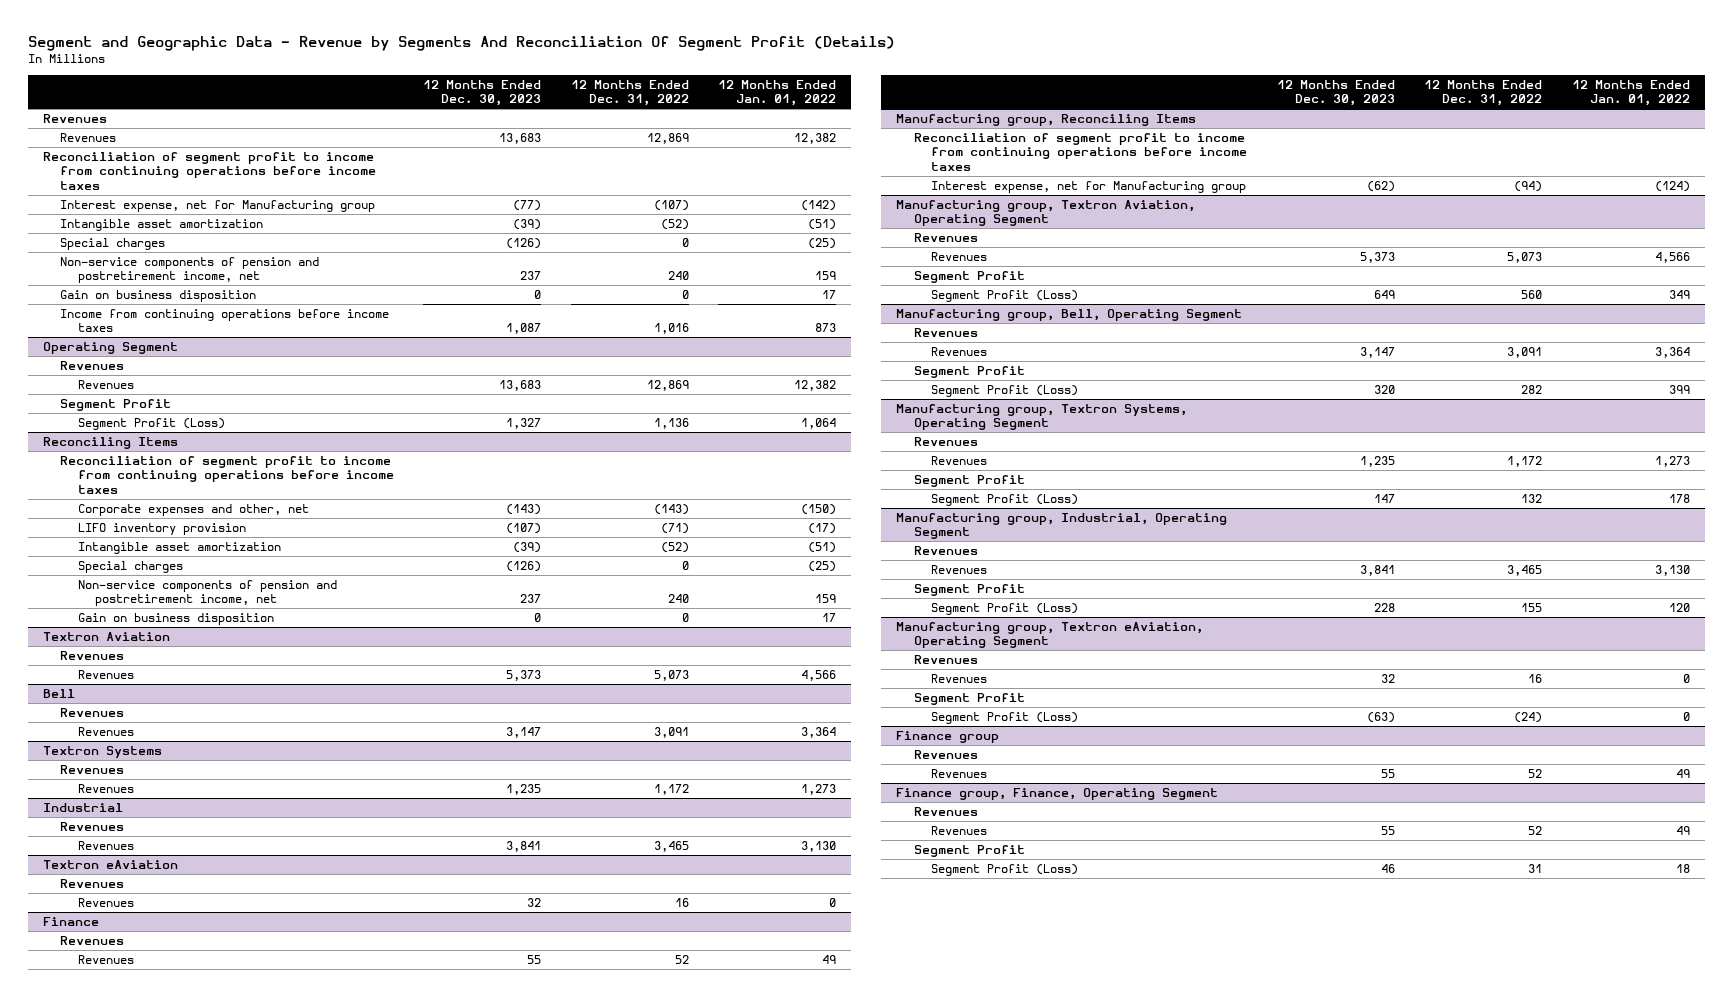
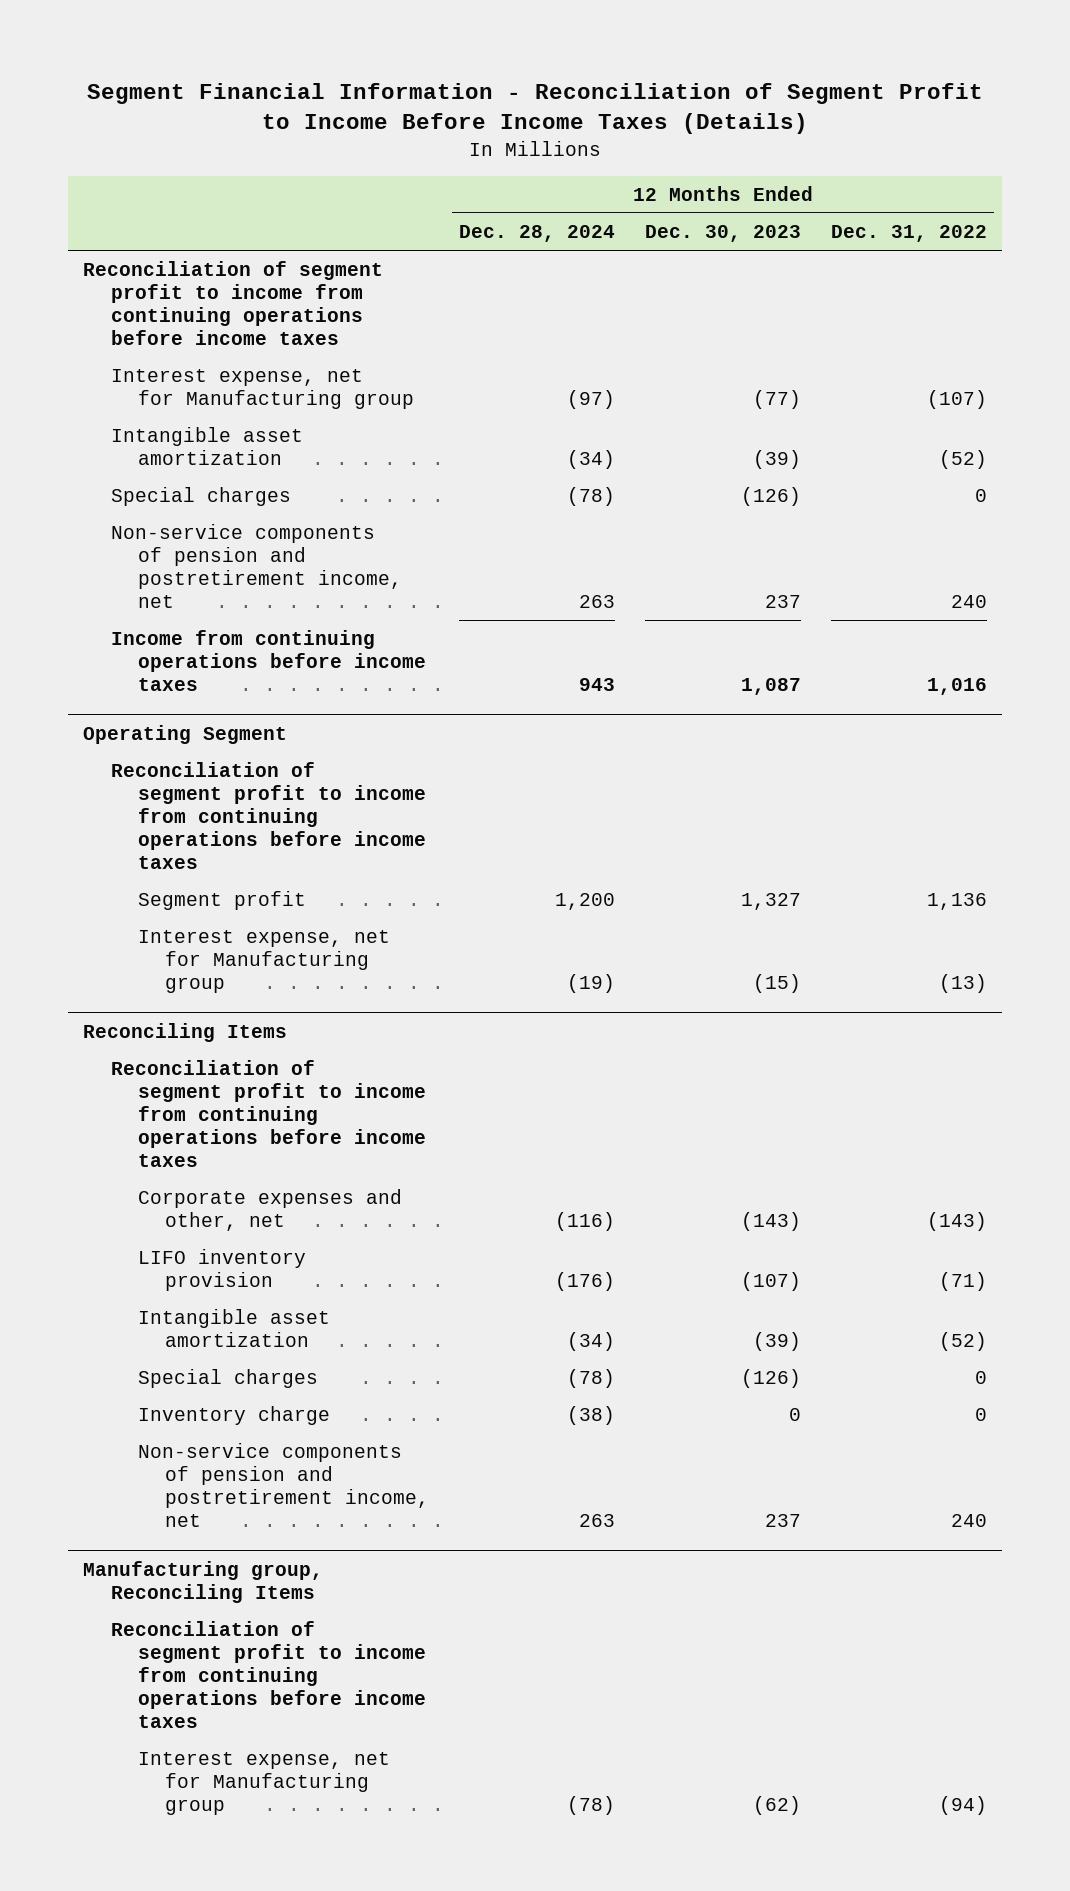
- Segment and Geographic Data - Revenue by Segments And Reconciliation Of Segment Profit (Details)
+ Segment Financial Information - Reconciliation of Segment Profit to Income Before Income Taxes (Details)
- | 12 Months Ended Dec. 30, 2023 | 12 Months Ended Dec. 31, 2022 | 12 Months Ended Jan. 01, 2022
+ | 12 Months Ended Dec. 28, 2024 | 12 Months Ended Dec. 30, 2023 | 12 Months Ended Dec. 31, 2022
- Revenues
- Revenues | 13,683 | 12,869 | 12,382
- Gain on business disposition | 0 | 0 | 17
@ Operating Segment
- Revenues
- Revenues | 13,683 | 12,869 | 12,382
- Segment Profit
- Segment Profit (Loss) | 1,327 | 1,136 | 1,064
+ Reconciliation of segment profit to income from continuing operations before income taxes
+ Segment profit | 1,200 | 1,327 | 1,136
+ Interest expense, net for Manufacturing group | (19) | (15) | (13)
@ Reconciling Items
+ Inventory charge | (38) | 0 | 0
- Gain on business disposition | 0 | 0 | 17
- Textron Aviation
- Revenues
- Revenues | 5,373 | 5,073 | 4,566
- Bell
- Revenues
- Revenues | 3,147 | 3,091 | 3,364
- Textron Systems
- Revenues
- Revenues | 1,235 | 1,172 | 1,273
- Industrial
- Revenues
- Revenues | 3,841 | 3,465 | 3,130
- Textron eAviation
- Revenues
- Revenues | 32 | 16 | 0
- Finance
- Revenues
- Revenues | 55 | 52 | 49
- Manufacturing group, Textron Aviation, Operating Segment
- Revenues
- Revenues | 5,373 | 5,073 | 4,566
- Segment Profit
- Segment Profit (Loss) | 649 | 560 | 349
- Manufacturing group, Bell, Operating Segment
- Revenues
- Revenues | 3,147 | 3,091 | 3,364
- Segment Profit
- Segment Profit (Loss) | 320 | 282 | 399
- Manufacturing group, Textron Systems, Operating Segment
- Revenues
- Revenues | 1,235 | 1,172 | 1,273
- Segment Profit
- Segment Profit (Loss) | 147 | 132 | 178
- Manufacturing group, Industrial, Operating Segment
- Revenues
- Revenues | 3,841 | 3,465 | 3,130
- Segment Profit
- Segment Profit (Loss) | 228 | 155 | 120
- Manufacturing group, Textron eAviation, Operating Segment
- Revenues
- Revenues | 32 | 16 | 0
- Segment Profit
- Segment Profit (Loss) | (63) | (24) | 0
- Finance group
- Revenues
- Revenues | 55 | 52 | 49
- Finance group, Finance, Operating Segment
- Revenues
- Revenues | 55 | 52 | 49
- Segment Profit
- Segment Profit (Loss) | 46 | 31 | 18

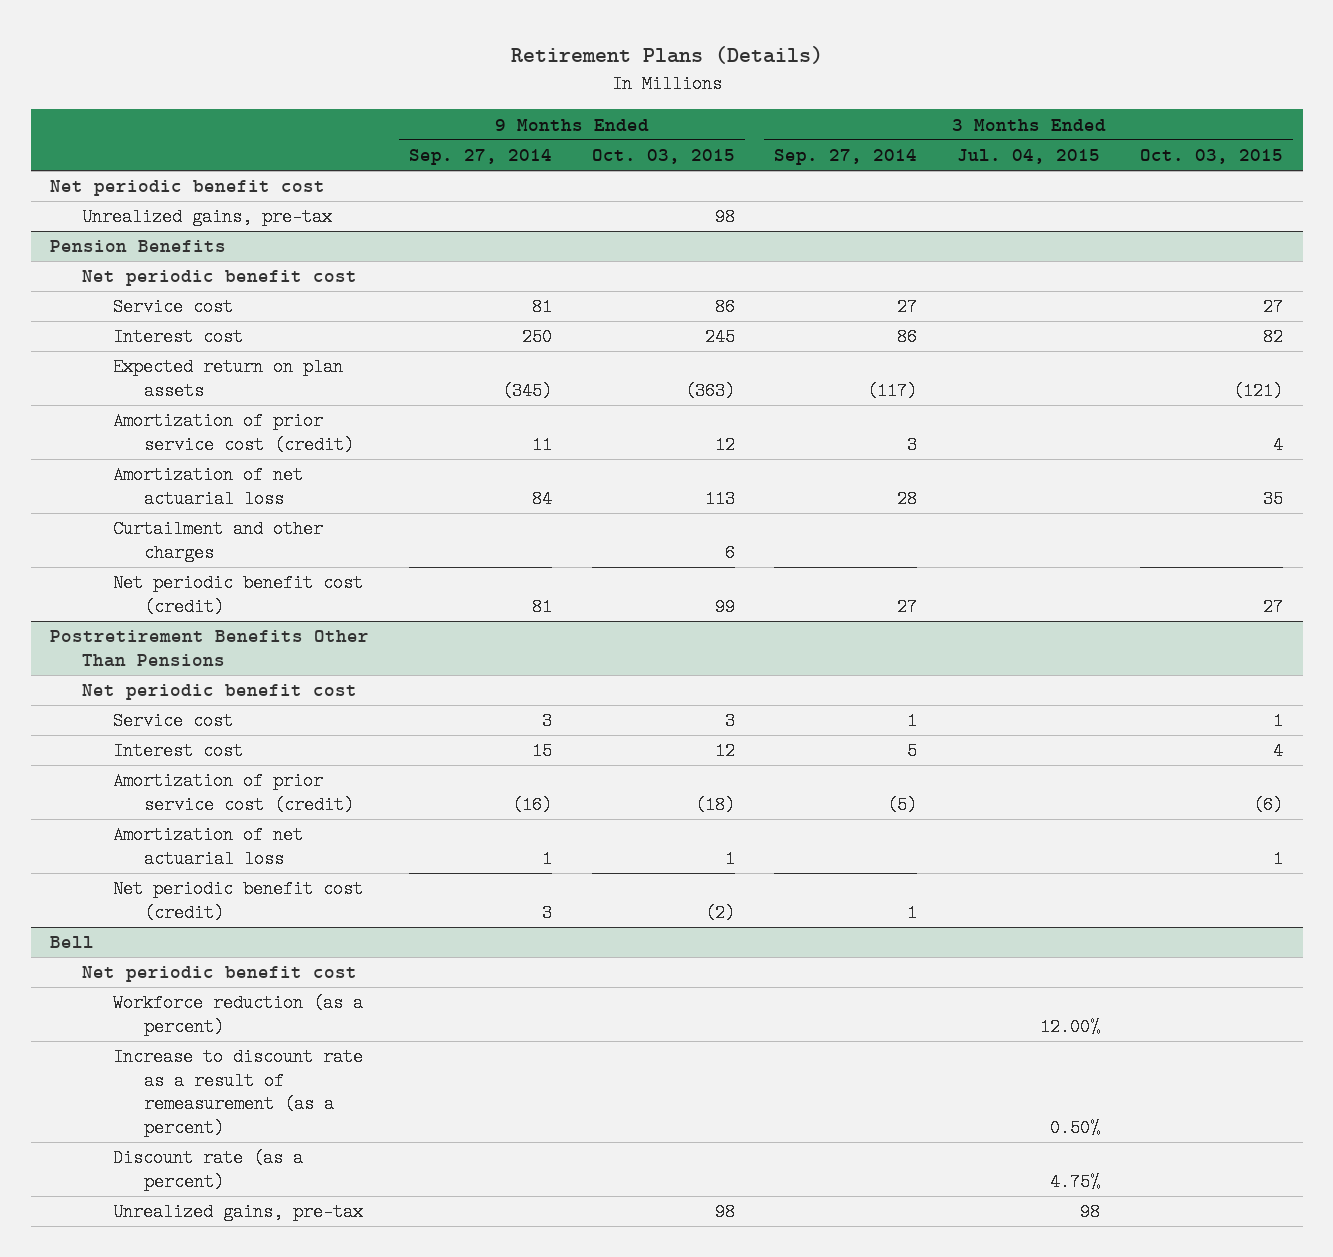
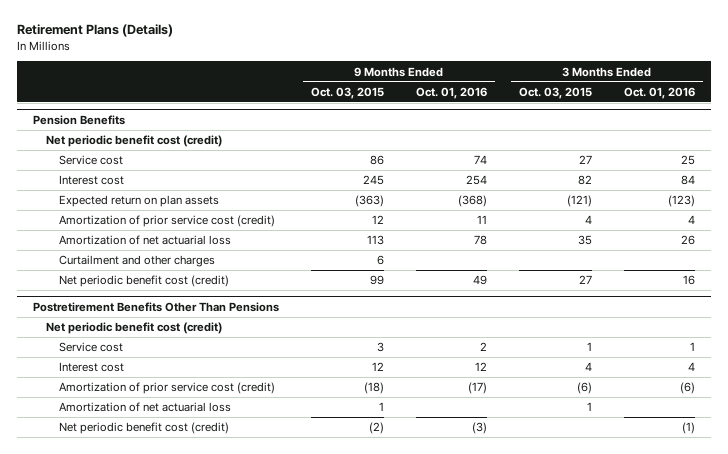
- | 9 Months Ended Sep. 27, 2014 | 9 Months Ended Oct. 03, 2015 | 3 Months Ended Sep. 27, 2014 | 3 Months Ended Jul. 04, 2015 | 3 Months Ended Oct. 03, 2015
+ | 9 Months Ended Oct. 03, 2015 | 9 Months Ended Oct. 01, 2016 | 3 Months Ended Oct. 03, 2015 | 3 Months Ended Oct. 01, 2016
- Net periodic benefit cost
- Unrealized gains, pre-tax | | 98 | | |
@ Pension Benefits
- Net periodic benefit cost
+ Net periodic benefit cost (credit)
@ Postretirement Benefits Other Than Pensions
- Net periodic benefit cost
+ Net periodic benefit cost (credit)
- Bell
- Net periodic benefit cost
- Workforce reduction (as a percent) | | | | 12.00% |
- Increase to discount rate as a result of remeasurement (as a percent) | | | | 0.50% |
- Discount rate (as a percent) | | | | 4.75% |
- Unrealized gains, pre-tax | | 98 | | 98 |

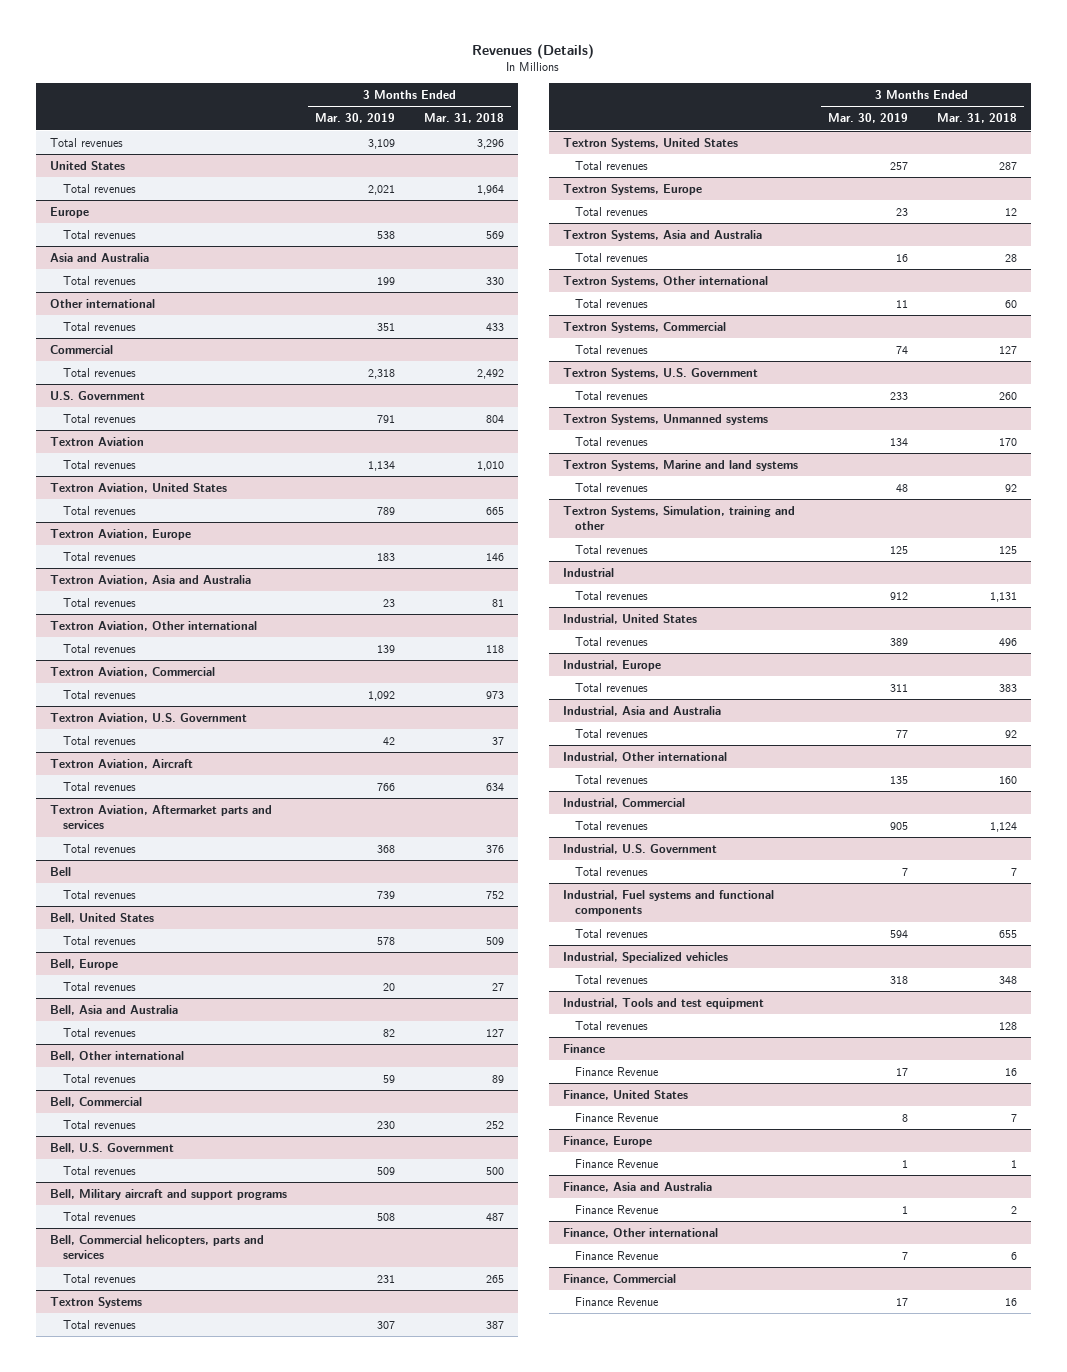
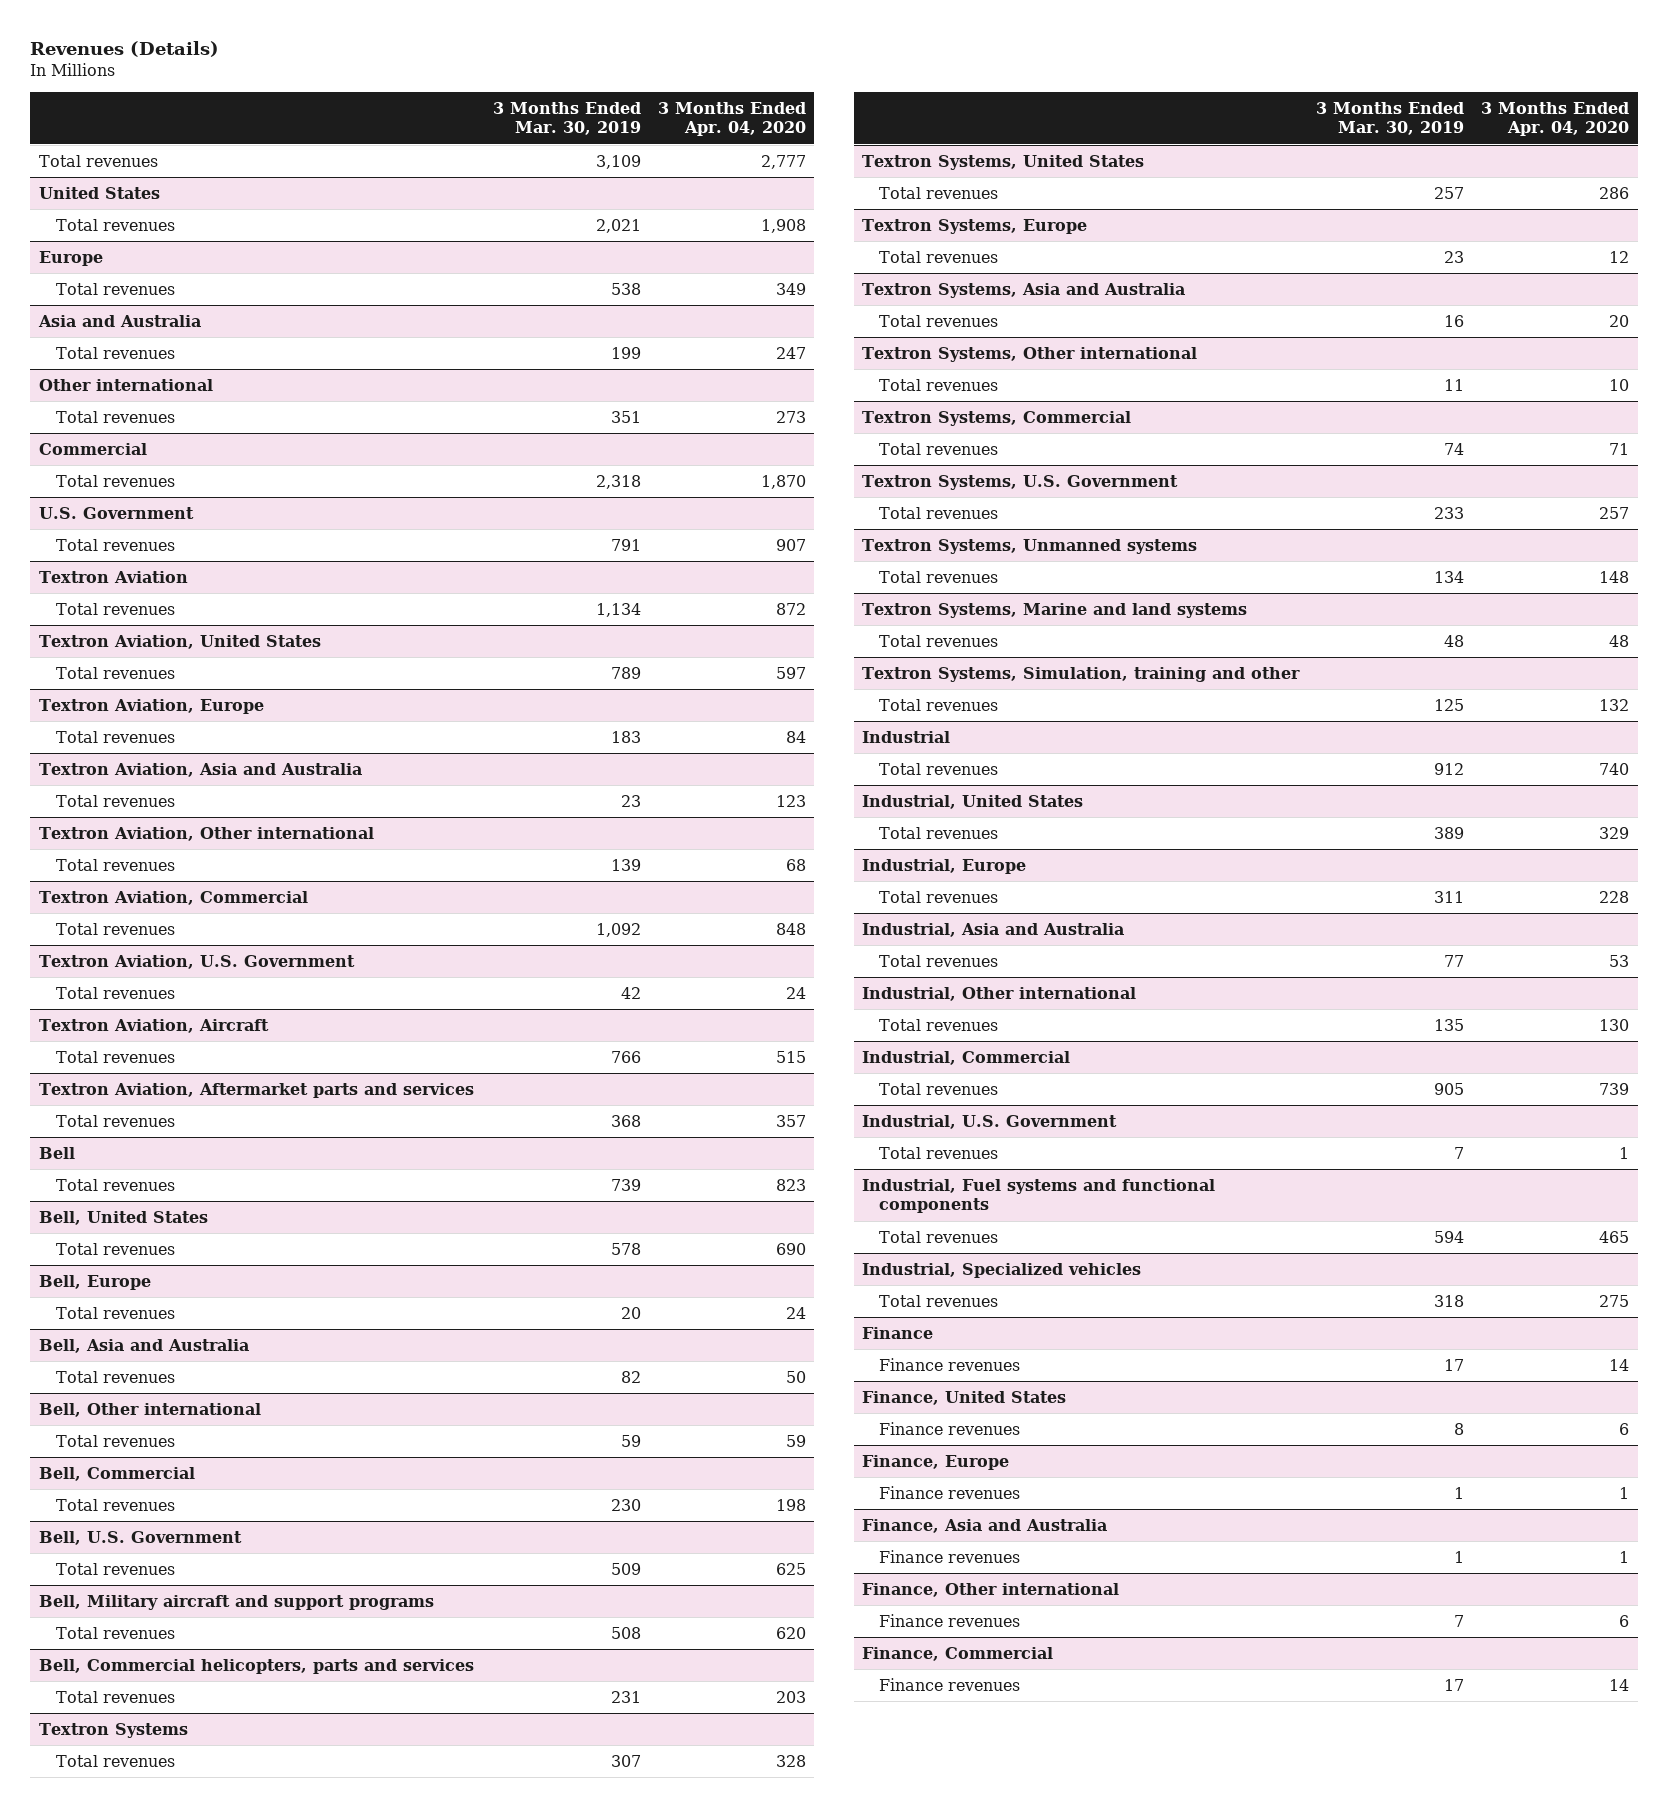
- | 3 Months Ended Mar. 30, 2019 | 3 Months Ended Mar. 31, 2018
+ | 3 Months Ended Mar. 30, 2019 | 3 Months Ended Apr. 04, 2020
- Industrial, Tools and test equipment
- Total revenues | | 128
@ Finance
- Finance Revenue | 17 | 16
+ Finance revenues | 17 | 14
@ Finance, United States
- Finance Revenue | 8 | 7
+ Finance revenues | 8 | 6
@ Finance, Europe
- Finance Revenue | 1 | 1
+ Finance revenues | 1 | 1
@ Finance, Asia and Australia
- Finance Revenue | 1 | 2
+ Finance revenues | 1 | 1
@ Finance, Other international
- Finance Revenue | 7 | 6
+ Finance revenues | 7 | 6
@ Finance, Commercial
- Finance Revenue | 17 | 16
+ Finance revenues | 17 | 14

